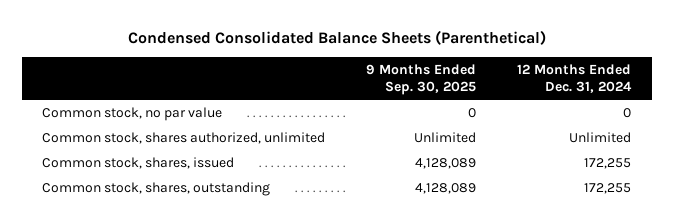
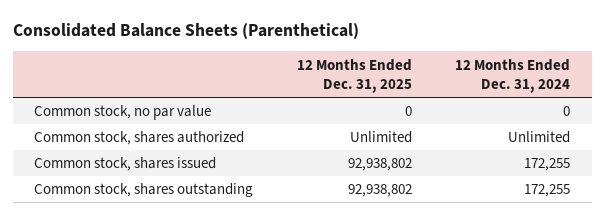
- Condensed Consolidated Balance Sheets (Parenthetical)
+ Consolidated Balance Sheets (Parenthetical)
- | 9 Months Ended Sep. 30, 2025 | 12 Months Ended Dec. 31, 2024
+ | 12 Months Ended Dec. 31, 2025 | 12 Months Ended Dec. 31, 2024
- Common stock, shares authorized, unlimited | Unlimited | Unlimited
- Common stock, shares, issued | 4,128,089 | 172,255
- Common stock, shares, outstanding | 4,128,089 | 172,255
+ Common stock, shares authorized | Unlimited | Unlimited
+ Common stock, shares issued | 92,938,802 | 172,255
+ Common stock, shares outstanding | 92,938,802 | 172,255

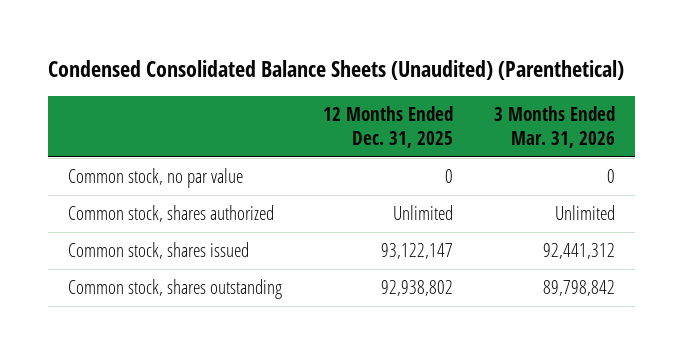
- Consolidated Balance Sheets (Parenthetical)
+ Condensed Consolidated Balance Sheets (Unaudited) (Parenthetical)
- | 12 Months Ended Dec. 31, 2025 | 12 Months Ended Dec. 31, 2024
+ | 12 Months Ended Dec. 31, 2025 | 3 Months Ended Mar. 31, 2026
- Common stock, shares issued | 92,938,802 | 172,255
+ Common stock, shares issued | 93,122,147 | 92,441,312

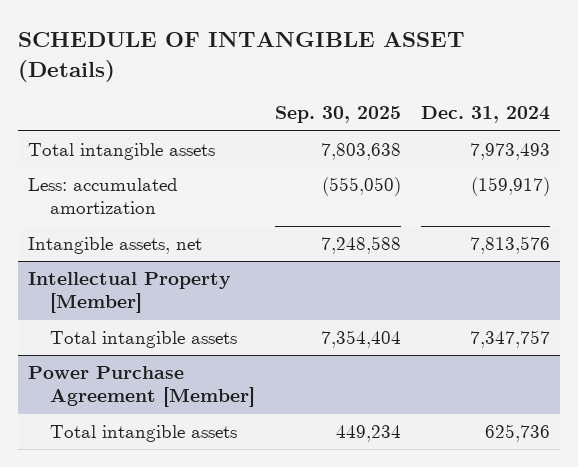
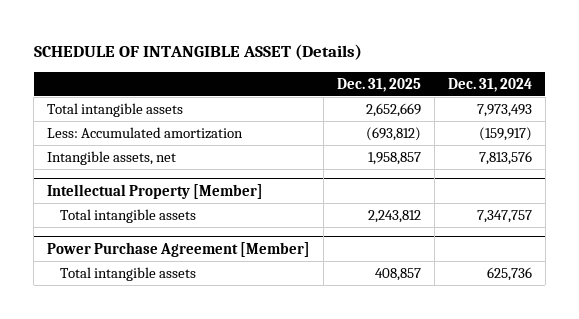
- | Sep. 30, 2025 | Dec. 31, 2024
+ | Dec. 31, 2025 | Dec. 31, 2024
- Less: accumulated amortization | (555,050) | (159,917)
+ Less: Accumulated amortization | (693,812) | (159,917)

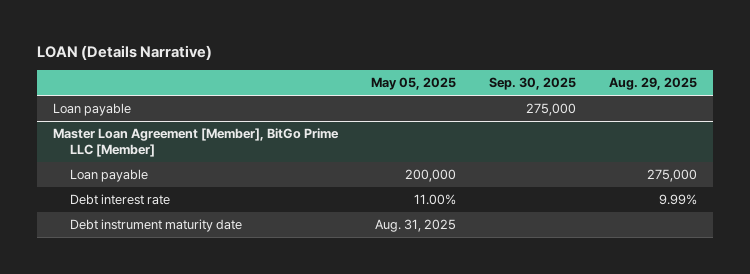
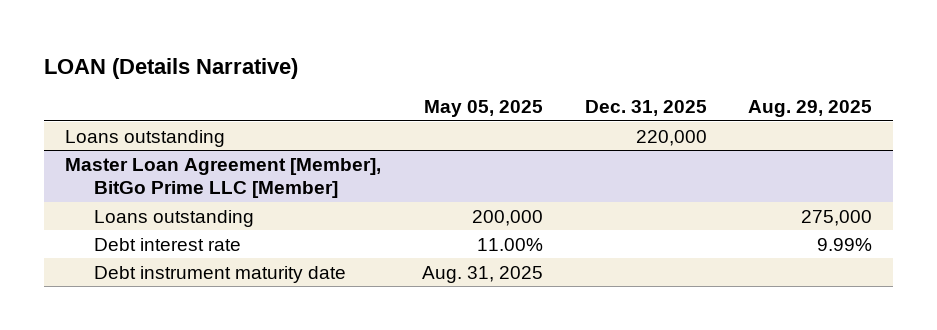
- | May 05, 2025 | Sep. 30, 2025 | Aug. 29, 2025
+ | May 05, 2025 | Dec. 31, 2025 | Aug. 29, 2025
- Loan payable | | 275,000 |
+ Loans outstanding | | 220,000 |
@ Master Loan Agreement [Member], BitGo Prime LLC [Member]
- Loan payable | 200,000 | | 275,000
+ Loans outstanding | 200,000 | | 275,000

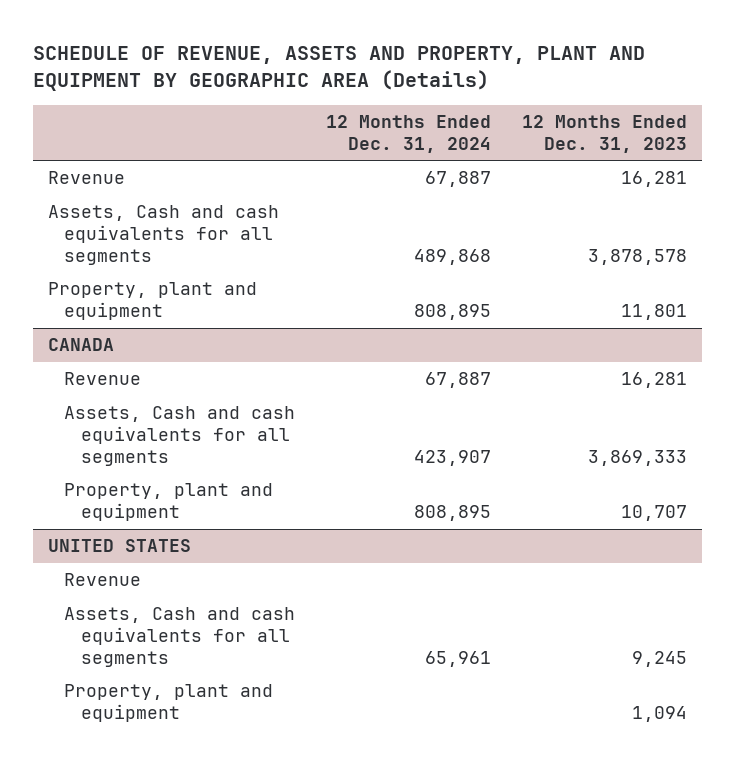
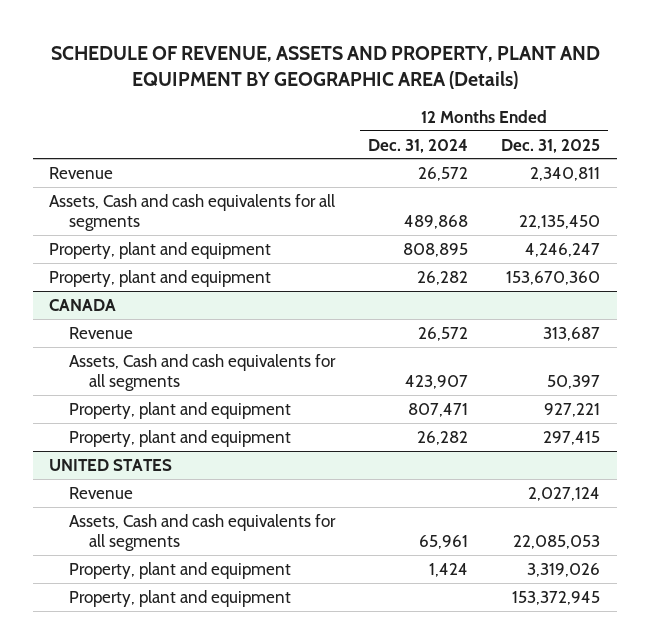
- | 12 Months Ended Dec. 31, 2024 | 12 Months Ended Dec. 31, 2023
+ | 12 Months Ended Dec. 31, 2024 | 12 Months Ended Dec. 31, 2025
- Revenue | 67,887 | 16,281
+ Revenue | 26,572 | 2,340,811
+ Property, plant and equipment | 26,282 | 153,670,360
@ CANADA
- Revenue | 67,887 | 16,281
+ Revenue | 26,572 | 313,687
- Property, plant and equipment | 808,895 | 10,707
+ Property, plant and equipment | 807,471 | 927,221
+ Property, plant and equipment | 26,282 | 297,415
@ UNITED STATES
+ Property, plant and equipment | 1,424 | 3,319,026

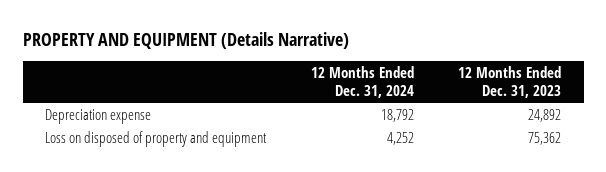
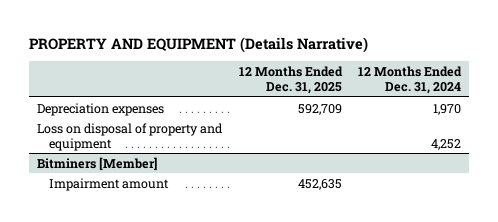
- | 12 Months Ended Dec. 31, 2024 | 12 Months Ended Dec. 31, 2023
+ | 12 Months Ended Dec. 31, 2025 | 12 Months Ended Dec. 31, 2024
- Depreciation expense | 18,792 | 24,892
- Loss on disposed of property and equipment | 4,252 | 75,362
+ Depreciation expenses | 592,709 | 1,970
+ Loss on disposal of property and equipment | | 4,252
+ Bitminers [Member]
+ Impairment amount | 452,635 |

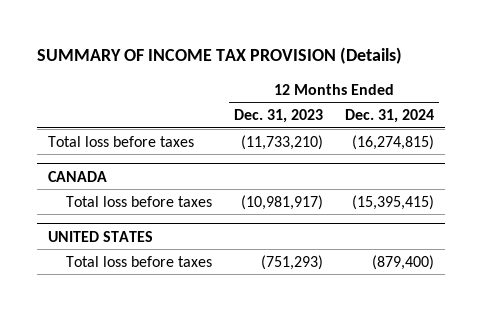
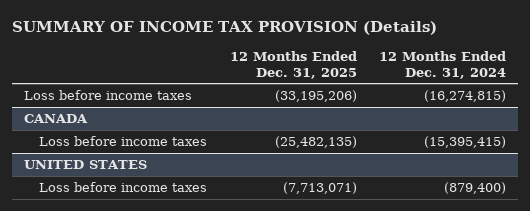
- | 12 Months Ended Dec. 31, 2023 | 12 Months Ended Dec. 31, 2024
+ | 12 Months Ended Dec. 31, 2025 | 12 Months Ended Dec. 31, 2024
- Total loss before taxes | (11,733,210) | (16,274,815)
+ Loss before income taxes | (33,195,206) | (16,274,815)
@ CANADA
- Total loss before taxes | (10,981,917) | (15,395,415)
+ Loss before income taxes | (25,482,135) | (15,395,415)
@ UNITED STATES
- Total loss before taxes | (751,293) | (879,400)
+ Loss before income taxes | (7,713,071) | (879,400)

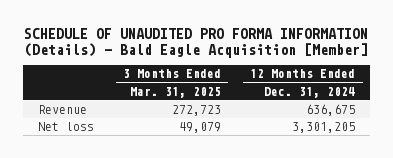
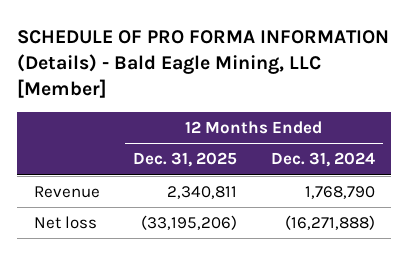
- SCHEDULE OF UNAUDITED PRO FORMA INFORMATION (Details) - Bald Eagle Acquisition [Member]
+ SCHEDULE OF PRO FORMA INFORMATION (Details) - Bald Eagle Mining, LLC [Member]
- | 3 Months Ended Mar. 31, 2025 | 12 Months Ended Dec. 31, 2024
+ | 12 Months Ended Dec. 31, 2025 | 12 Months Ended Dec. 31, 2024
- Revenue | 272,723 | 636,675
- Net loss | 49,079 | 3,301,205
+ Revenue | 2,340,811 | 1,768,790
+ Net loss | (33,195,206) | (16,271,888)

